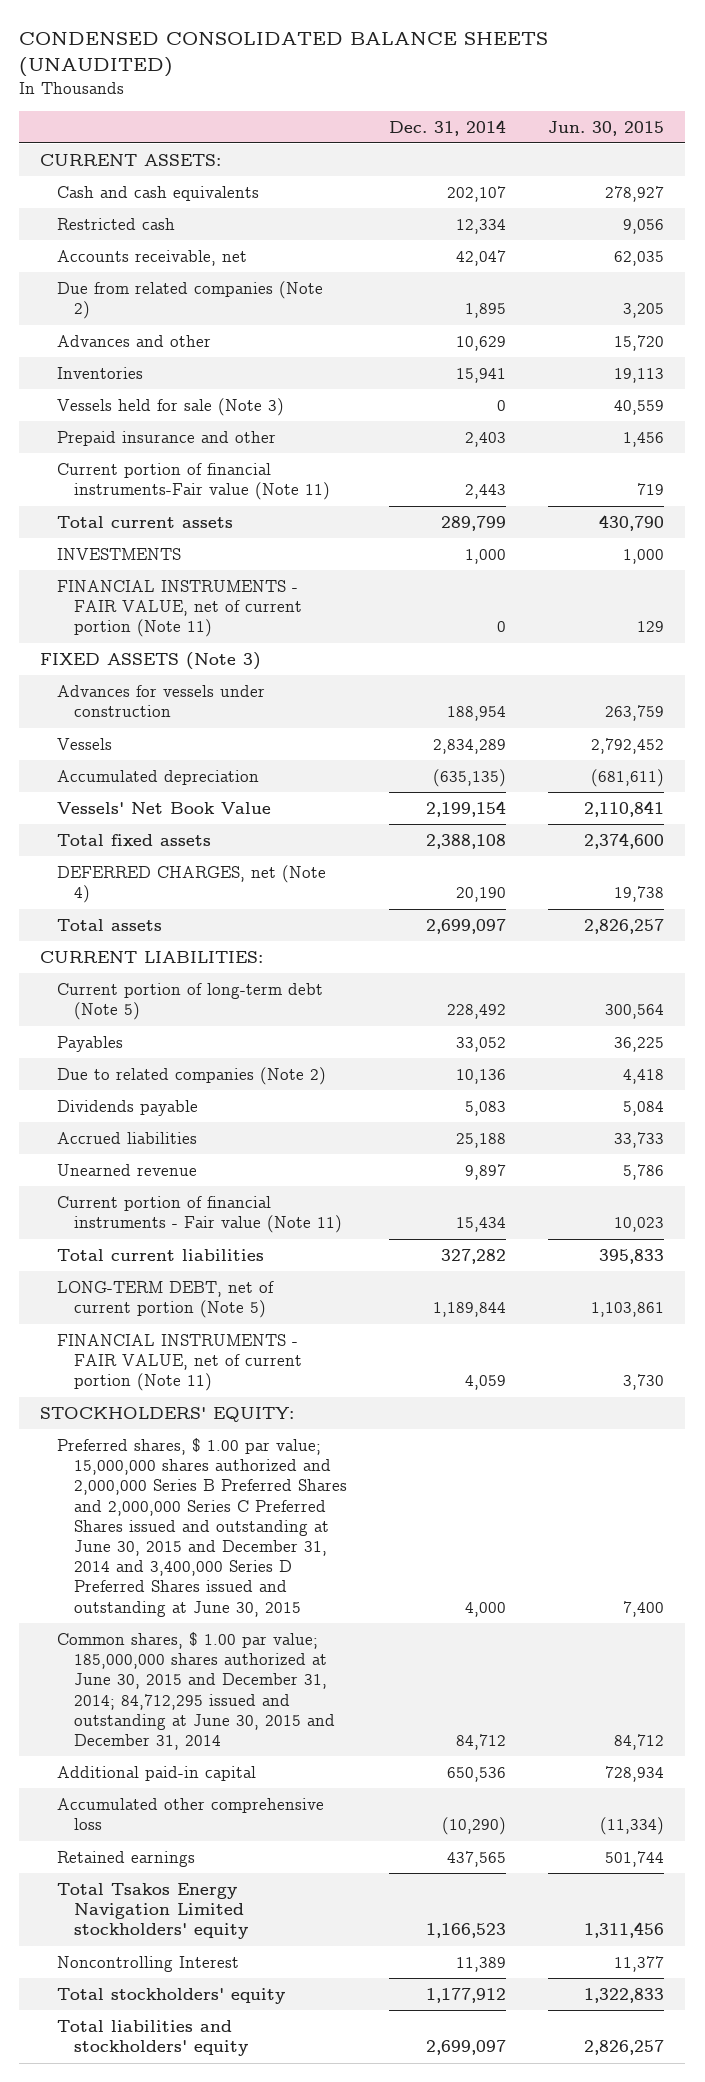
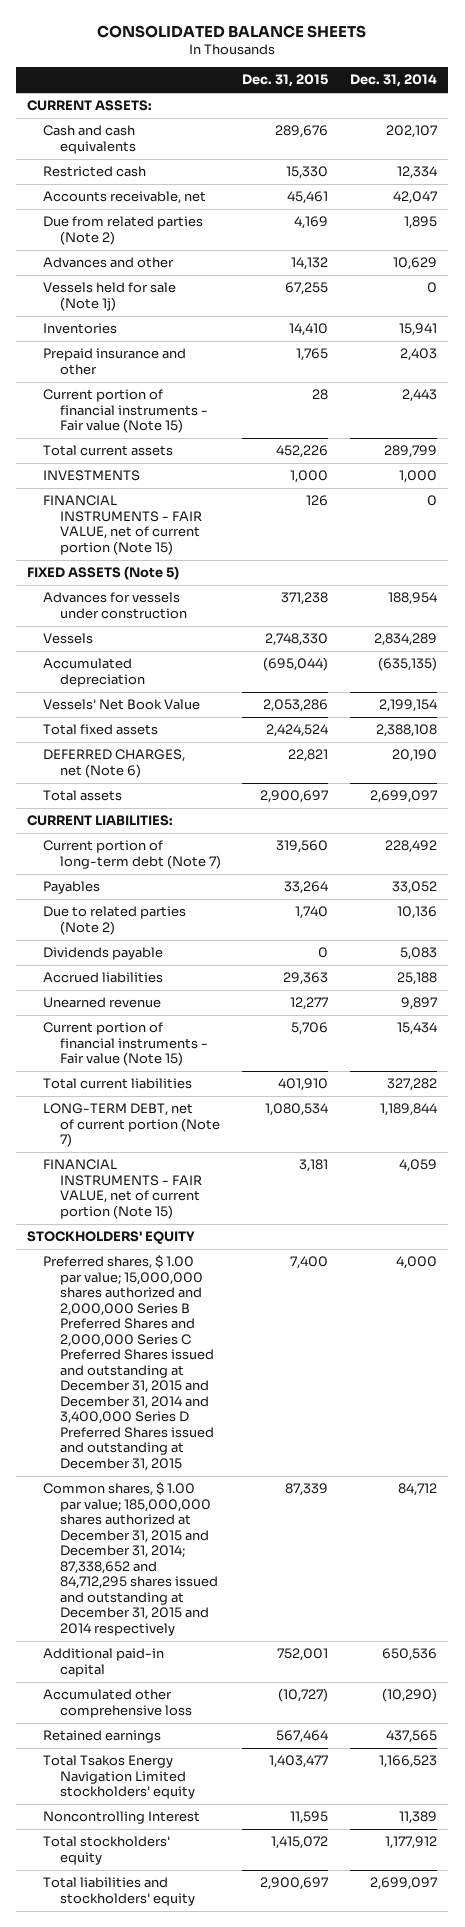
- CONDENSED CONSOLIDATED BALANCE SHEETS (UNAUDITED)
+ CONSOLIDATED BALANCE SHEETS
- | Dec. 31, 2014 | Jun. 30, 2015
+ | Dec. 31, 2015 | Dec. 31, 2014
- Due from related companies (Note 2) | 1,895 | 3,205
+ Due from related parties (Note 2) | 4,169 | 1,895
+ Vessels held for sale (Note 1j) | 67,255 | 0
- Vessels held for sale (Note 3) | 0 | 40,559
- Current portion of financial instruments-Fair value (Note 11) | 2,443 | 719
+ Current portion of financial instruments - Fair value (Note 15) | 28 | 2,443
- FINANCIAL INSTRUMENTS - FAIR VALUE, net of current portion (Note 11) | 0 | 129
- FIXED ASSETS (Note 3)
+ FINANCIAL INSTRUMENTS - FAIR VALUE, net of current portion (Note 15) | 126 | 0
+ FIXED ASSETS (Note 5)
- DEFERRED CHARGES, net (Note 4) | 20,190 | 19,738
+ DEFERRED CHARGES, net (Note 6) | 22,821 | 20,190
- Current portion of long-term debt (Note 5) | 228,492 | 300,564
+ Current portion of long-term debt (Note 7) | 319,560 | 228,492
- Due to related companies (Note 2) | 10,136 | 4,418
+ Due to related parties (Note 2) | 1,740 | 10,136
- Current portion of financial instruments - Fair value (Note 11) | 15,434 | 10,023
+ Current portion of financial instruments - Fair value (Note 15) | 5,706 | 15,434
- LONG-TERM DEBT, net of current portion (Note 5) | 1,189,844 | 1,103,861
- FINANCIAL INSTRUMENTS - FAIR VALUE, net of current portion (Note 11) | 4,059 | 3,730
- STOCKHOLDERS' EQUITY:
- Preferred shares, $ 1.00 par value; 15,000,000 shares authorized and 2,000,000 Series B Preferred Shares and 2,000,000 Series C Preferred Shares issued and outstanding at June 30, 2015 and December 31, 2014 and 3,400,000 Series D Preferred Shares issued and outstanding at June 30, 2015 | 4,000 | 7,400
- Common shares, $ 1.00 par value; 185,000,000 shares authorized at June 30, 2015 and December 31, 2014; 84,712,295 issued and outstanding at June 30, 2015 and December 31, 2014 | 84,712 | 84,712
+ LONG-TERM DEBT, net of current portion (Note 7) | 1,080,534 | 1,189,844
+ FINANCIAL INSTRUMENTS - FAIR VALUE, net of current portion (Note 15) | 3,181 | 4,059
+ STOCKHOLDERS' EQUITY
+ Preferred shares, $ 1.00 par value; 15,000,000 shares authorized and 2,000,000 Series B Preferred Shares and 2,000,000 Series C Preferred Shares issued and outstanding at December 31, 2015 and December 31, 2014 and 3,400,000 Series D Preferred Shares issued and outstanding at December 31, 2015 | 7,400 | 4,000
+ Common shares, $ 1.00 par value; 185,000,000 shares authorized at December 31, 2015 and December 31, 2014; 87,338,652 and 84,712,295 shares issued and outstanding at December 31, 2015 and 2014 respectively | 87,339 | 84,712

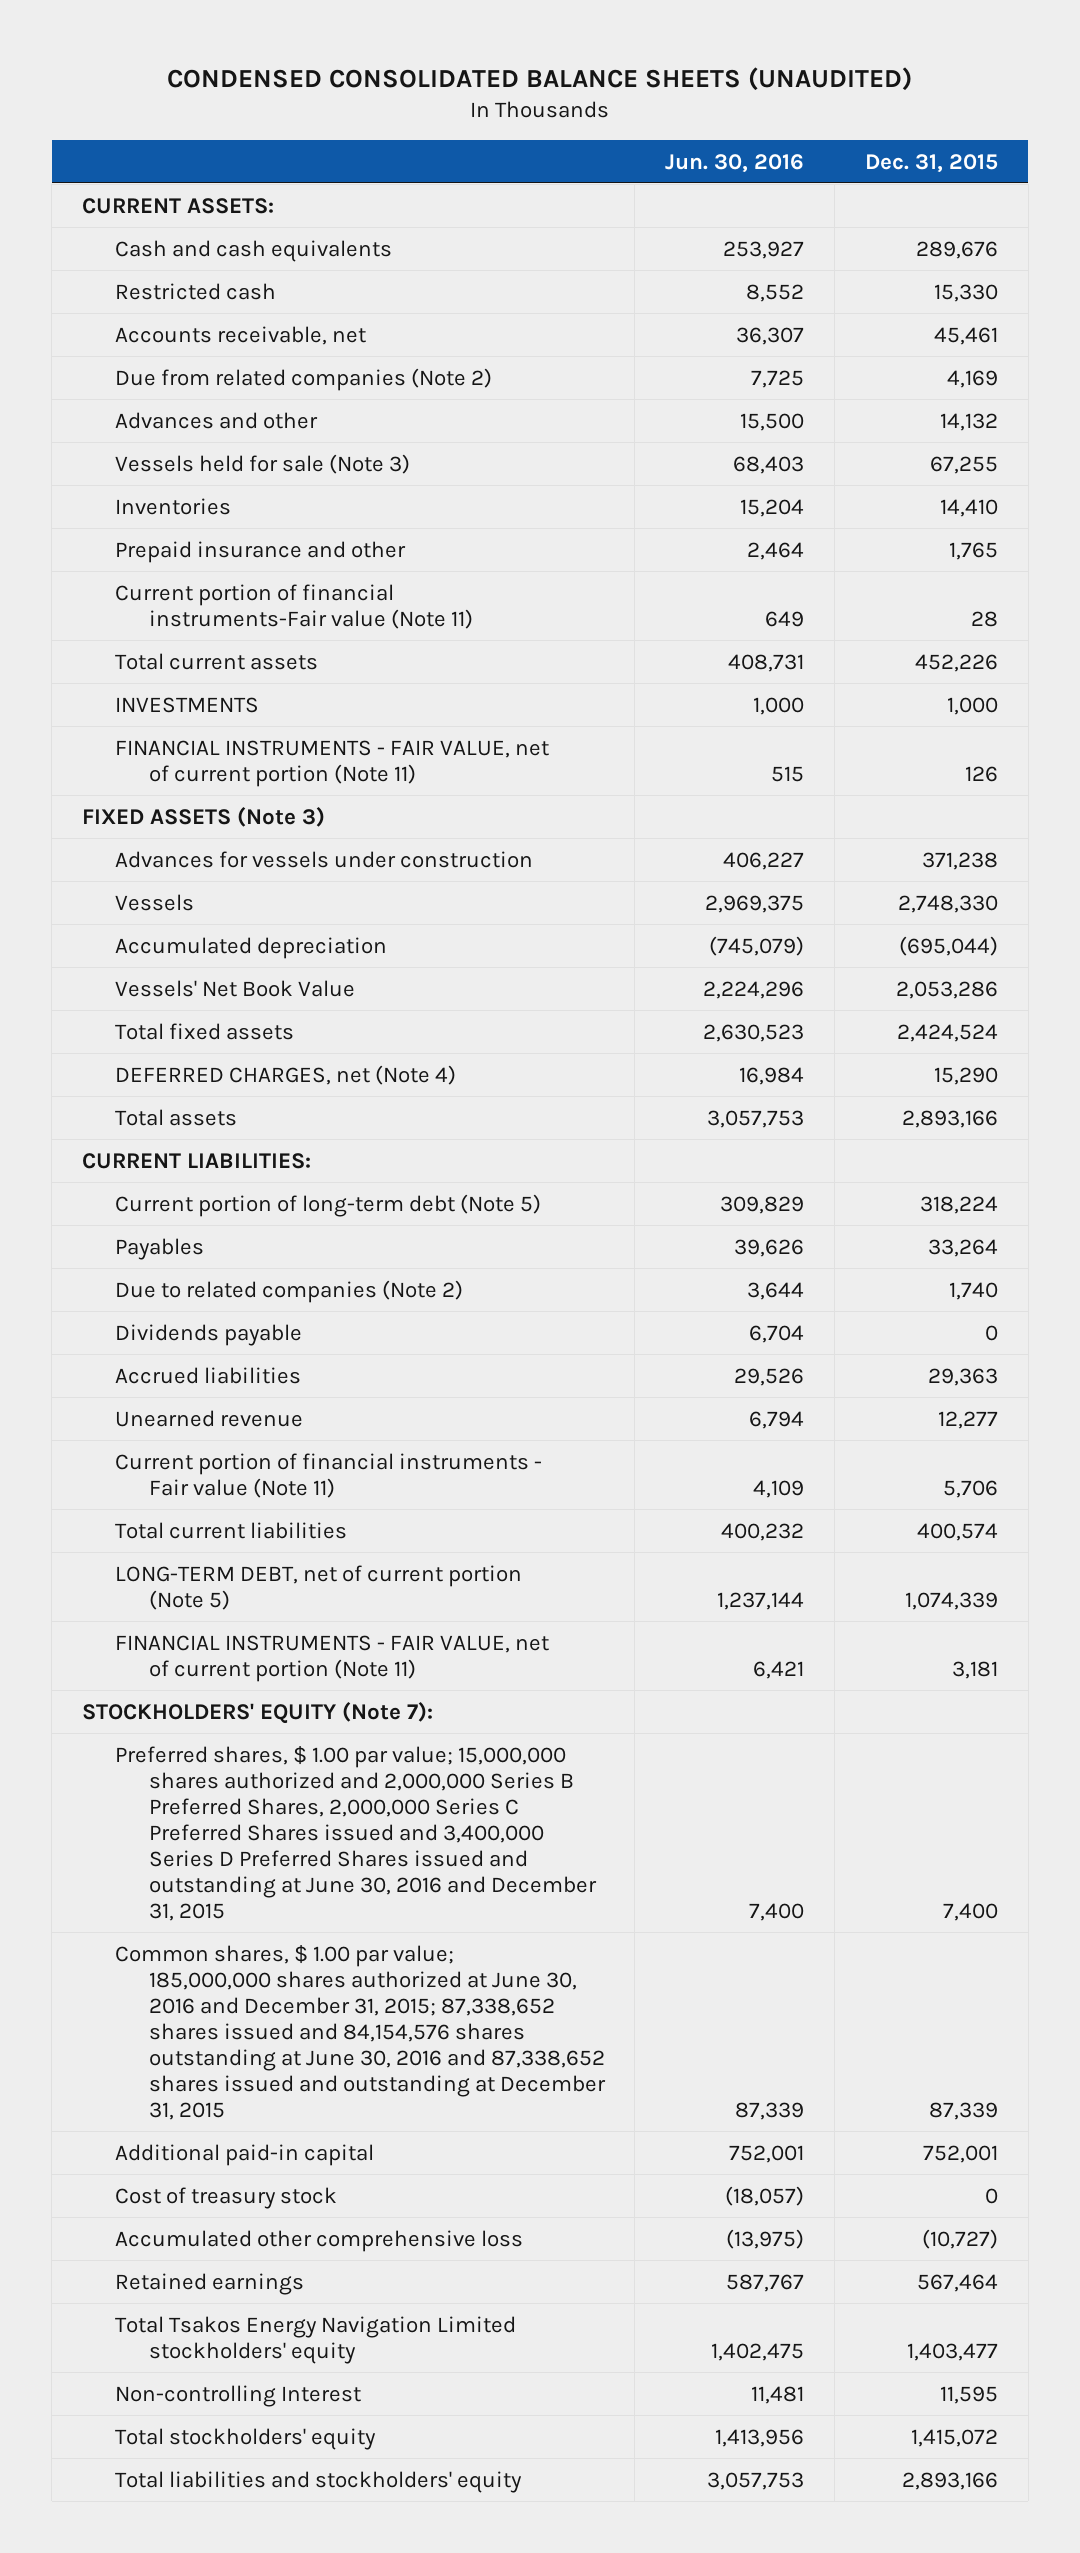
- CONSOLIDATED BALANCE SHEETS
+ CONDENSED CONSOLIDATED BALANCE SHEETS (UNAUDITED)
- | Dec. 31, 2015 | Dec. 31, 2014
+ | Jun. 30, 2016 | Dec. 31, 2015
- Due from related parties (Note 2) | 4,169 | 1,895
+ Due from related companies (Note 2) | 7,725 | 4,169
- Vessels held for sale (Note 1j) | 67,255 | 0
+ Vessels held for sale (Note 3) | 68,403 | 67,255
- Current portion of financial instruments - Fair value (Note 15) | 28 | 2,443
+ Current portion of financial instruments-Fair value (Note 11) | 649 | 28
- FINANCIAL INSTRUMENTS - FAIR VALUE, net of current portion (Note 15) | 126 | 0
- FIXED ASSETS (Note 5)
+ FINANCIAL INSTRUMENTS - FAIR VALUE, net of current portion (Note 11) | 515 | 126
+ FIXED ASSETS (Note 3)
- DEFERRED CHARGES, net (Note 6) | 22,821 | 20,190
- Total assets | 2,900,697 | 2,699,097
+ DEFERRED CHARGES, net (Note 4) | 16,984 | 15,290
+ Total assets | 3,057,753 | 2,893,166
- Current portion of long-term debt (Note 7) | 319,560 | 228,492
+ Current portion of long-term debt (Note 5) | 309,829 | 318,224
- Due to related parties (Note 2) | 1,740 | 10,136
+ Due to related companies (Note 2) | 3,644 | 1,740
- Current portion of financial instruments - Fair value (Note 15) | 5,706 | 15,434
- Total current liabilities | 401,910 | 327,282
- LONG-TERM DEBT, net of current portion (Note 7) | 1,080,534 | 1,189,844
- FINANCIAL INSTRUMENTS - FAIR VALUE, net of current portion (Note 15) | 3,181 | 4,059
- STOCKHOLDERS' EQUITY
- Preferred shares, $ 1.00 par value; 15,000,000 shares authorized and 2,000,000 Series B Preferred Shares and 2,000,000 Series C Preferred Shares issued and outstanding at December 31, 2015 and December 31, 2014 and 3,400,000 Series D Preferred Shares issued and outstanding at December 31, 2015 | 7,400 | 4,000
- Common shares, $ 1.00 par value; 185,000,000 shares authorized at December 31, 2015 and December 31, 2014; 87,338,652 and 84,712,295 shares issued and outstanding at December 31, 2015 and 2014 respectively | 87,339 | 84,712
+ Current portion of financial instruments - Fair value (Note 11) | 4,109 | 5,706
+ Total current liabilities | 400,232 | 400,574
+ LONG-TERM DEBT, net of current portion (Note 5) | 1,237,144 | 1,074,339
+ FINANCIAL INSTRUMENTS - FAIR VALUE, net of current portion (Note 11) | 6,421 | 3,181
+ STOCKHOLDERS' EQUITY (Note 7):
+ Preferred shares, $ 1.00 par value; 15,000,000 shares authorized and 2,000,000 Series B Preferred Shares, 2,000,000 Series C Preferred Shares issued and 3,400,000 Series D Preferred Shares issued and outstanding at June 30, 2016 and December 31, 2015 | 7,400 | 7,400
+ Common shares, $ 1.00 par value; 185,000,000 shares authorized at June 30, 2016 and December 31, 2015; 87,338,652 shares issued and 84,154,576 shares outstanding at June 30, 2016 and 87,338,652 shares issued and outstanding at December 31, 2015 | 87,339 | 87,339
+ Cost of treasury stock | (18,057) | 0
- Noncontrolling Interest | 11,595 | 11,389
+ Non-controlling Interest | 11,481 | 11,595
- Total liabilities and stockholders' equity | 2,900,697 | 2,699,097
+ Total liabilities and stockholders' equity | 3,057,753 | 2,893,166

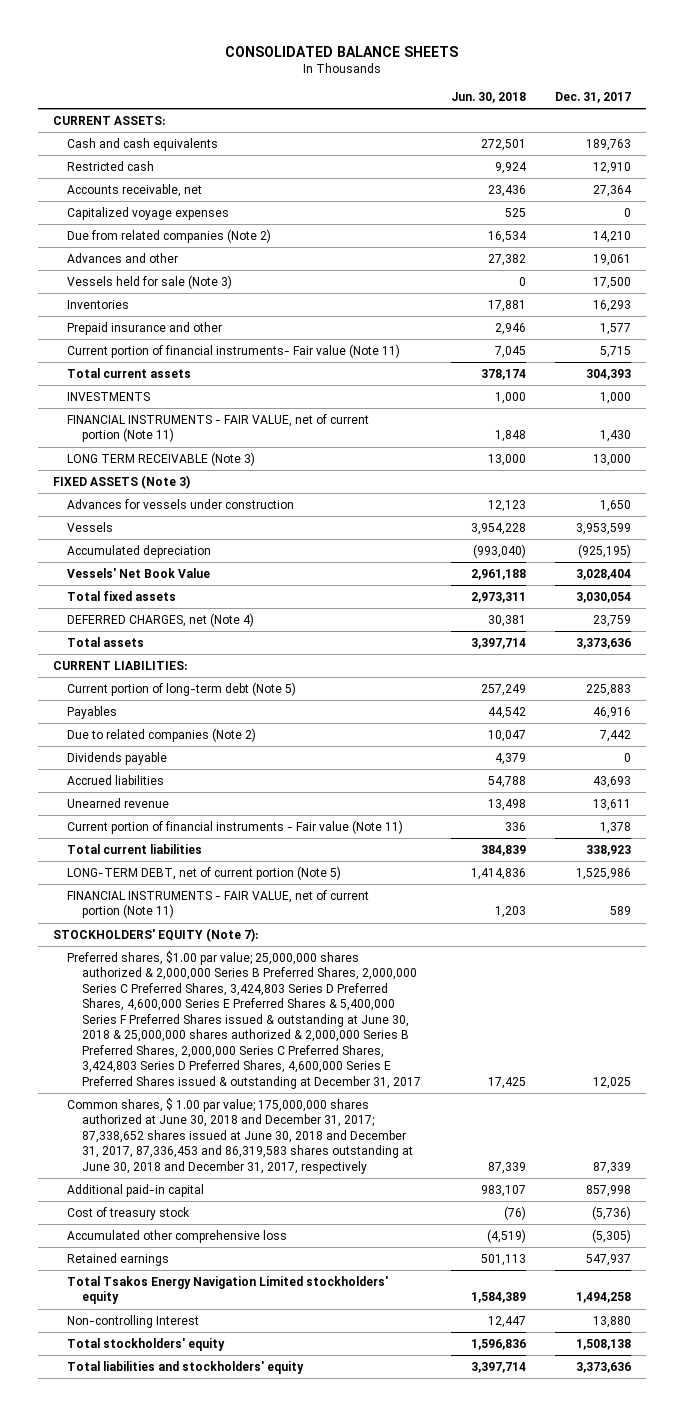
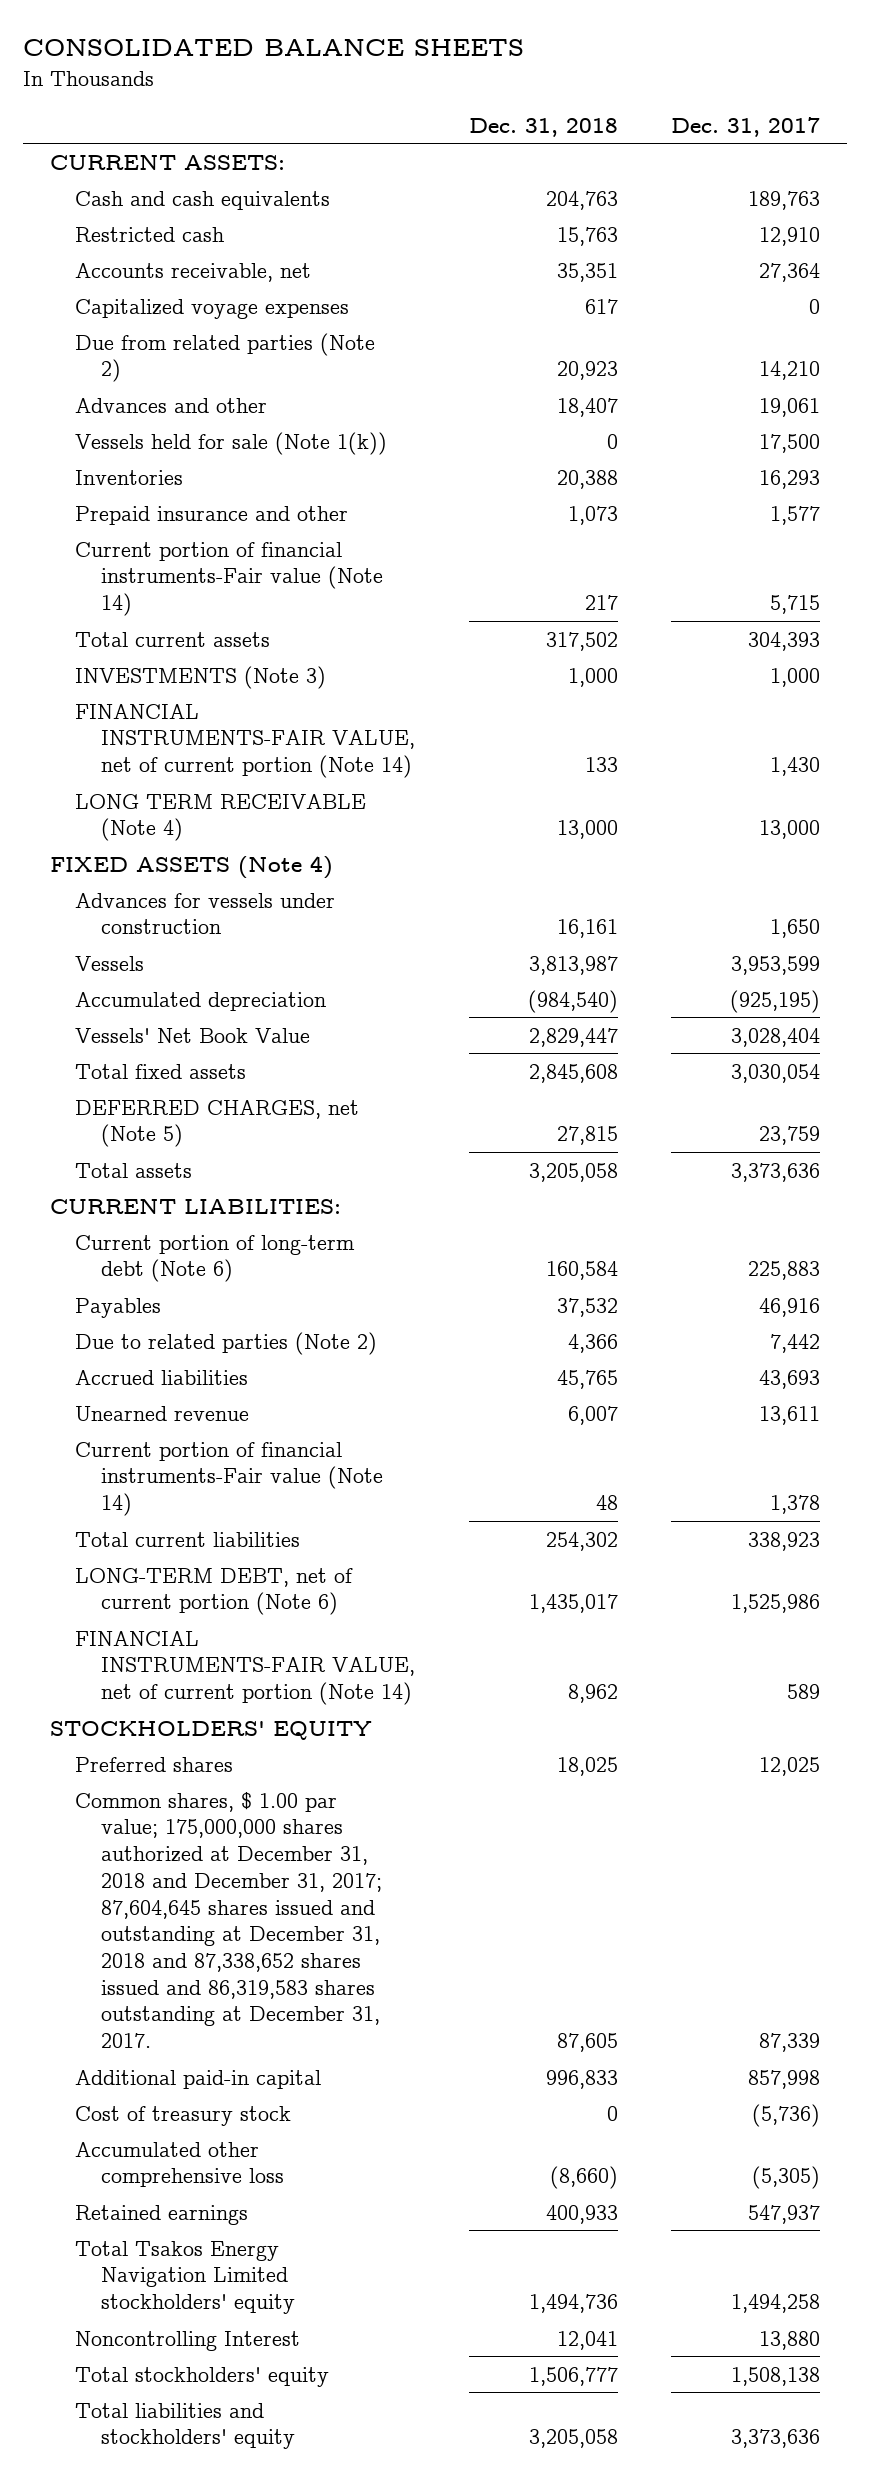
- | Jun. 30, 2018 | Dec. 31, 2017
+ | Dec. 31, 2018 | Dec. 31, 2017
- Due from related companies (Note 2) | 16,534 | 14,210
+ Due from related parties (Note 2) | 20,923 | 14,210
- Vessels held for sale (Note 3) | 0 | 17,500
+ Vessels held for sale (Note 1(k)) | 0 | 17,500
- Current portion of financial instruments- Fair value (Note 11) | 7,045 | 5,715
+ Current portion of financial instruments-Fair value (Note 14) | 217 | 5,715
- INVESTMENTS | 1,000 | 1,000
- FINANCIAL INSTRUMENTS - FAIR VALUE, net of current portion (Note 11) | 1,848 | 1,430
- LONG TERM RECEIVABLE (Note 3) | 13,000 | 13,000
- FIXED ASSETS (Note 3)
+ INVESTMENTS (Note 3) | 1,000 | 1,000
+ FINANCIAL INSTRUMENTS-FAIR VALUE, net of current portion (Note 14) | 133 | 1,430
+ LONG TERM RECEIVABLE (Note 4) | 13,000 | 13,000
+ FIXED ASSETS (Note 4)
- DEFERRED CHARGES, net (Note 4) | 30,381 | 23,759
+ DEFERRED CHARGES, net (Note 5) | 27,815 | 23,759
- Current portion of long-term debt (Note 5) | 257,249 | 225,883
+ Current portion of long-term debt (Note 6) | 160,584 | 225,883
- Due to related companies (Note 2) | 10,047 | 7,442
- Dividends payable | 4,379 | 0
+ Due to related parties (Note 2) | 4,366 | 7,442
- Current portion of financial instruments - Fair value (Note 11) | 336 | 1,378
+ Current portion of financial instruments-Fair value (Note 14) | 48 | 1,378
- LONG-TERM DEBT, net of current portion (Note 5) | 1,414,836 | 1,525,986
- FINANCIAL INSTRUMENTS - FAIR VALUE, net of current portion (Note 11) | 1,203 | 589
- STOCKHOLDERS' EQUITY (Note 7):
- Preferred shares, $1.00 par value; 25,000,000 shares authorized & 2,000,000 Series B Preferred Shares, 2,000,000 Series C Preferred Shares, 3,424,803 Series D Preferred Shares, 4,600,000 Series E Preferred Shares & 5,400,000 Series F Preferred Shares issued & outstanding at June 30, 2018 & 25,000,000 shares authorized & 2,000,000 Series B Preferred Shares, 2,000,000 Series C Preferred Shares, 3,424,803 Series D Preferred Shares, 4,600,000 Series E Preferred Shares issued & outstanding at December 31, 2017 | 17,425 | 12,025
- Common shares, $ 1.00 par value; 175,000,000 shares authorized at June 30, 2018 and December 31, 2017; 87,338,652 shares issued at June 30, 2018 and December 31, 2017, 87,336,453 and 86,319,583 shares outstanding at June 30, 2018 and December 31, 2017, respectively | 87,339 | 87,339
+ LONG-TERM DEBT, net of current portion (Note 6) | 1,435,017 | 1,525,986
+ FINANCIAL INSTRUMENTS-FAIR VALUE, net of current portion (Note 14) | 8,962 | 589
+ STOCKHOLDERS' EQUITY
+ Preferred shares | 18,025 | 12,025
+ Common shares, $ 1.00 par value; 175,000,000 shares authorized at December 31, 2018 and December 31, 2017; 87,604,645 shares issued and outstanding at December 31, 2018 and 87,338,652 shares issued and 86,319,583 shares outstanding at December 31, 2017. | 87,605 | 87,339
- Non-controlling Interest | 12,447 | 13,880
+ Noncontrolling Interest | 12,041 | 13,880

